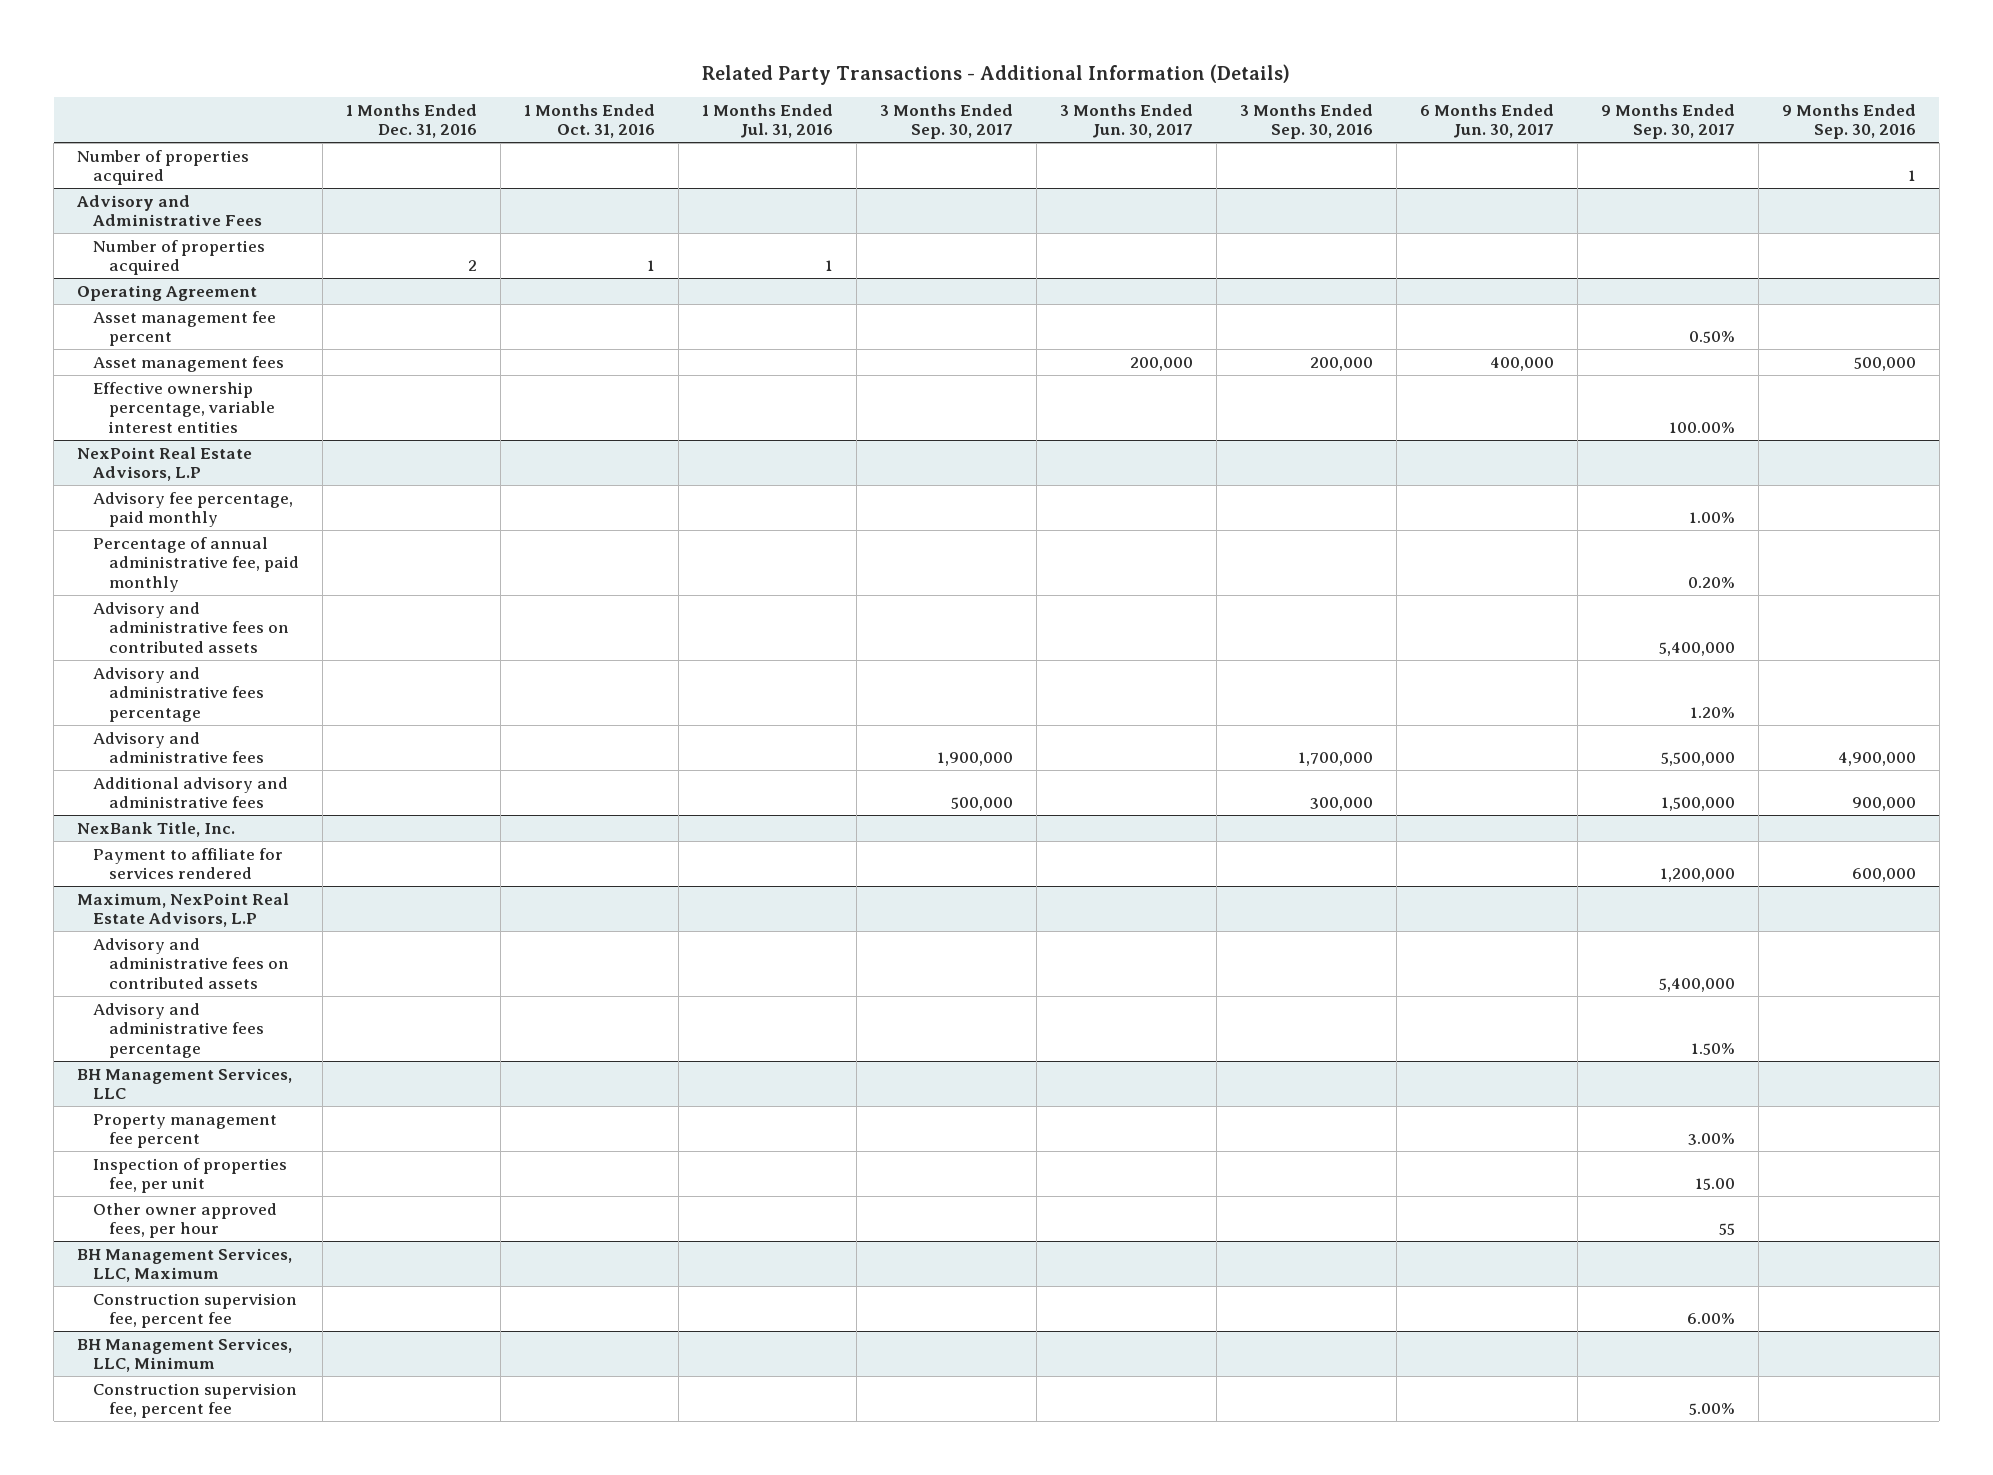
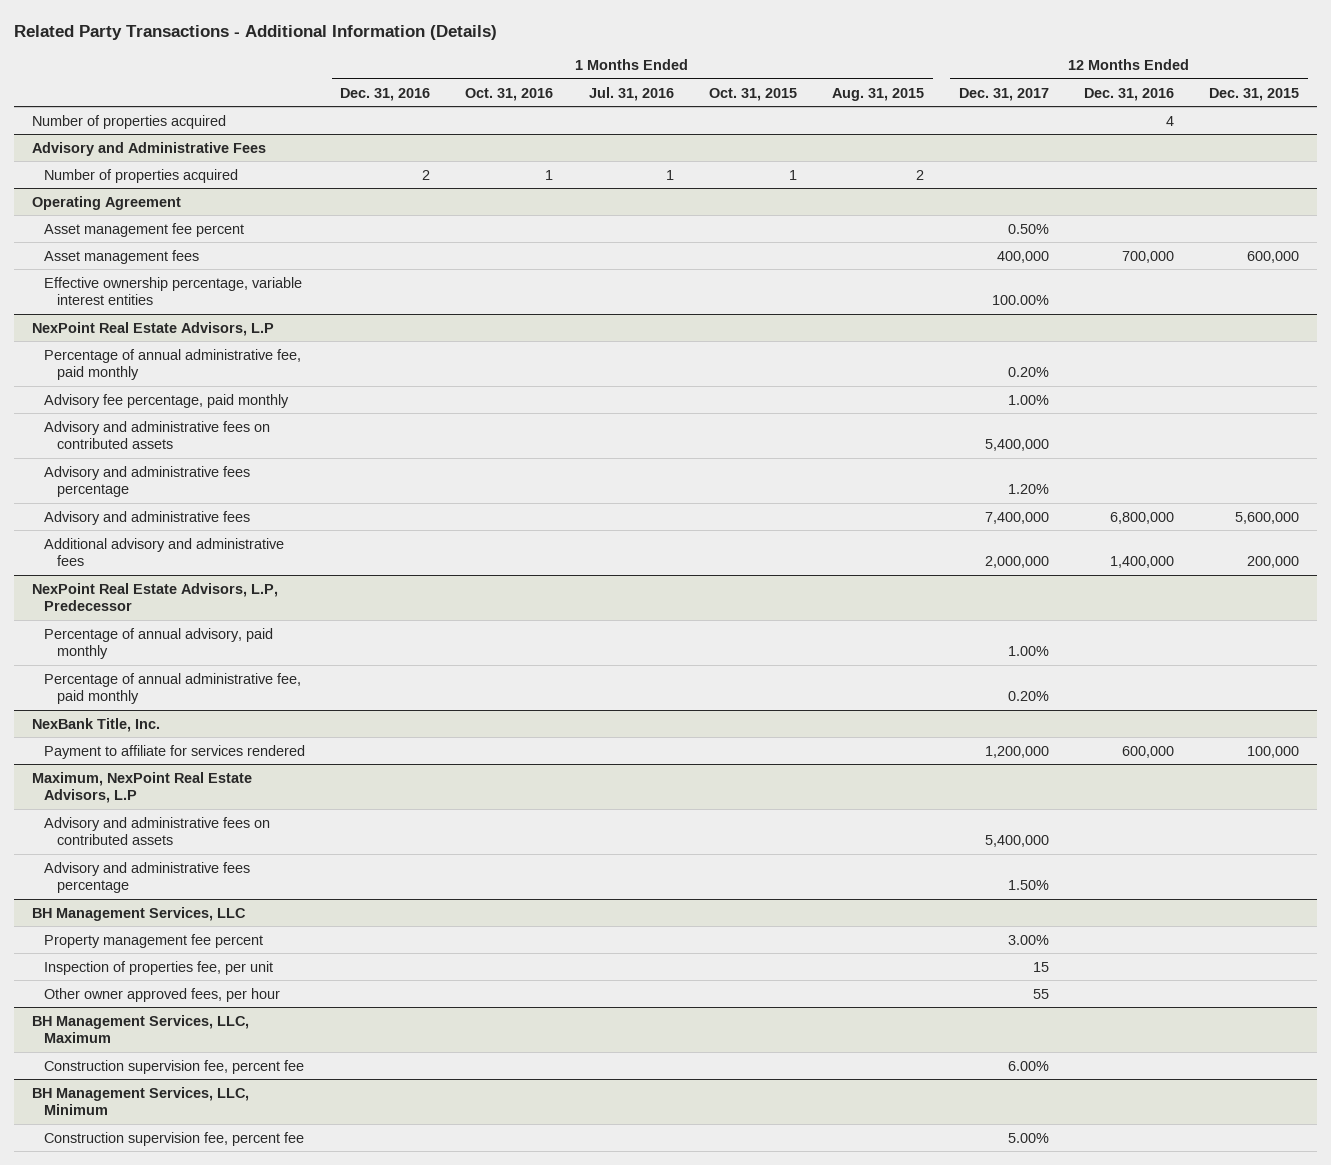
- | 1 Months Ended Dec. 31, 2016 | 1 Months Ended Oct. 31, 2016 | 1 Months Ended Jul. 31, 2016 | 3 Months Ended Sep. 30, 2017 | 3 Months Ended Jun. 30, 2017 | 3 Months Ended Sep. 30, 2016 | 6 Months Ended Jun. 30, 2017 | 9 Months Ended Sep. 30, 2017 | 9 Months Ended Sep. 30, 2016
+ | 1 Months Ended Dec. 31, 2016 | 1 Months Ended Oct. 31, 2016 | 1 Months Ended Jul. 31, 2016 | 1 Months Ended Oct. 31, 2015 | 1 Months Ended Aug. 31, 2015 | 12 Months Ended Dec. 31, 2017 | 12 Months Ended Dec. 31, 2016 | 12 Months Ended Dec. 31, 2015
@ NexPoint Real Estate Advisors, L.P
moved down: Advisory fee percentage, paid monthly | | | | | | 1.00% | |
+ NexPoint Real Estate Advisors, L.P, Predecessor
+ Percentage of annual advisory, paid monthly | | | | | | 1.00% | |
+ Percentage of annual administrative fee, paid monthly | | | | | | 0.20% | |

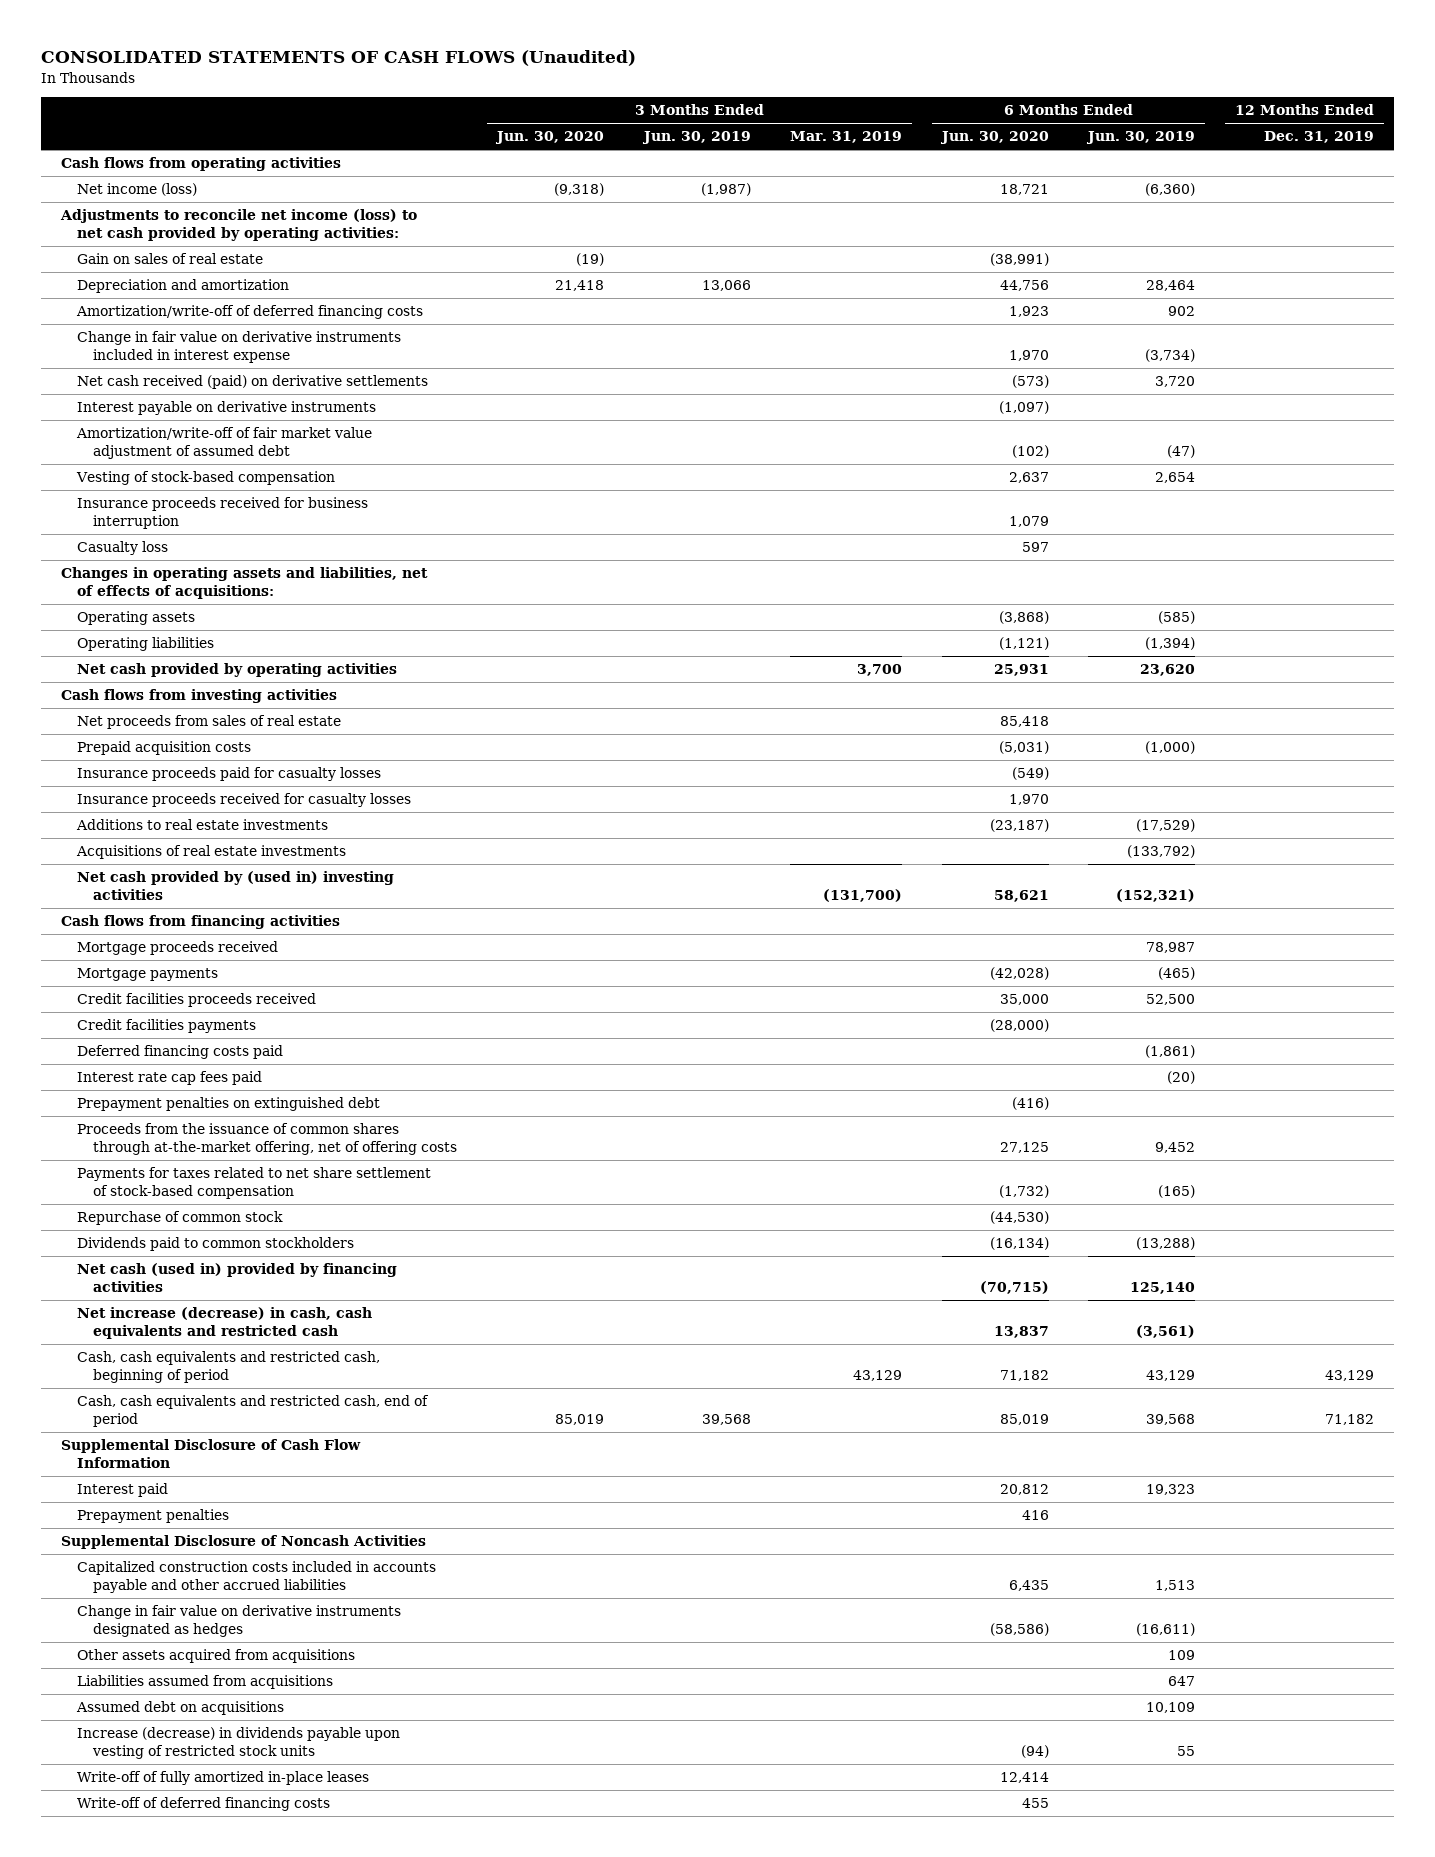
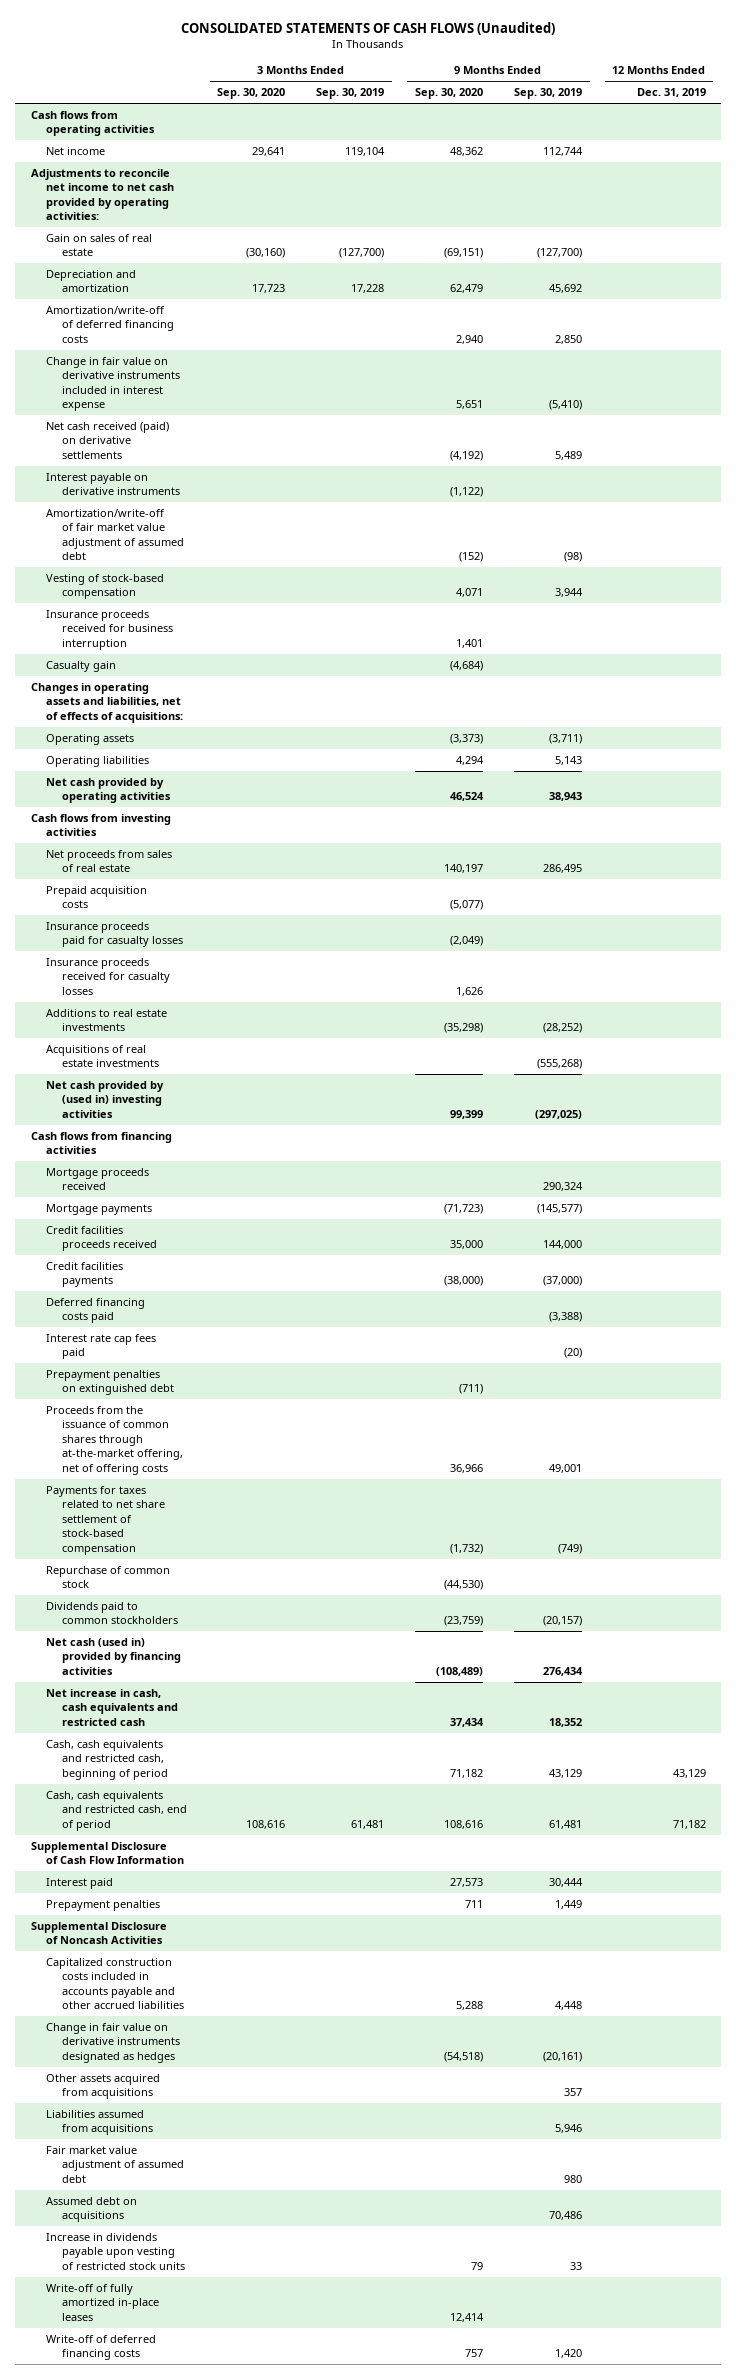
- | 3 Months Ended Jun. 30, 2020 | 3 Months Ended Jun. 30, 2019 | 3 Months Ended Mar. 31, 2019 | 6 Months Ended Jun. 30, 2020 | 6 Months Ended Jun. 30, 2019 | 12 Months Ended Dec. 31, 2019
+ | 3 Months Ended Sep. 30, 2020 | 3 Months Ended Sep. 30, 2019 | 9 Months Ended Sep. 30, 2020 | 9 Months Ended Sep. 30, 2019 | 12 Months Ended Dec. 31, 2019
- Net income (loss) | (9,318) | (1,987) | | 18,721 | (6,360) |
- Adjustments to reconcile net income (loss) to net cash provided by operating activities:
+ Net income | 29,641 | 119,104 | 48,362 | 112,744 |
+ Adjustments to reconcile net income to net cash provided by operating activities:
- Casualty loss | | | | 597 | |
+ Casualty gain | | | (4,684) | |
- Net increase (decrease) in cash, cash equivalents and restricted cash | | | | 13,837 | (3,561) |
+ Net increase in cash, cash equivalents and restricted cash | | | 37,434 | 18,352 |
+ Fair market value adjustment of assumed debt | | | | 980 |
- Increase (decrease) in dividends payable upon vesting of restricted stock units | | | | (94) | 55 |
+ Increase in dividends payable upon vesting of restricted stock units | | | 79 | 33 |

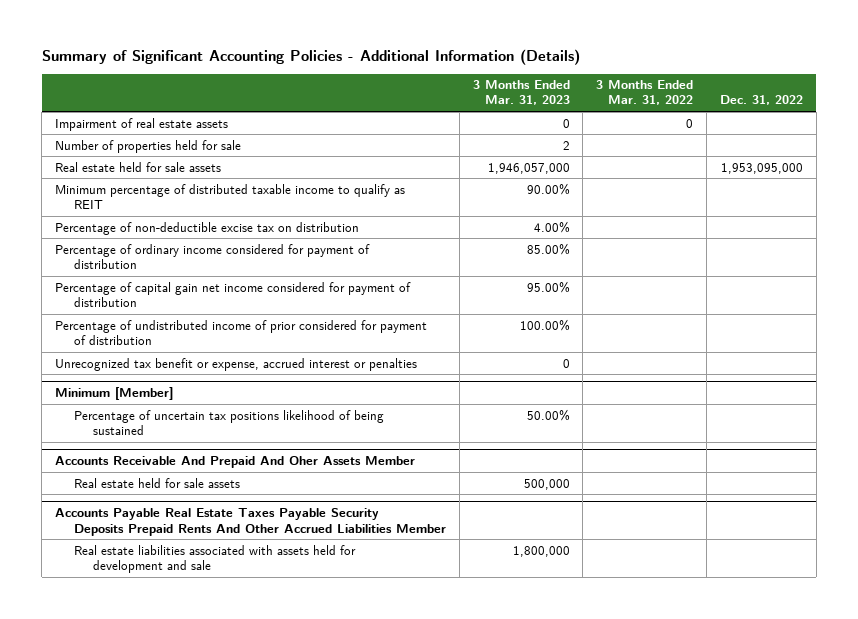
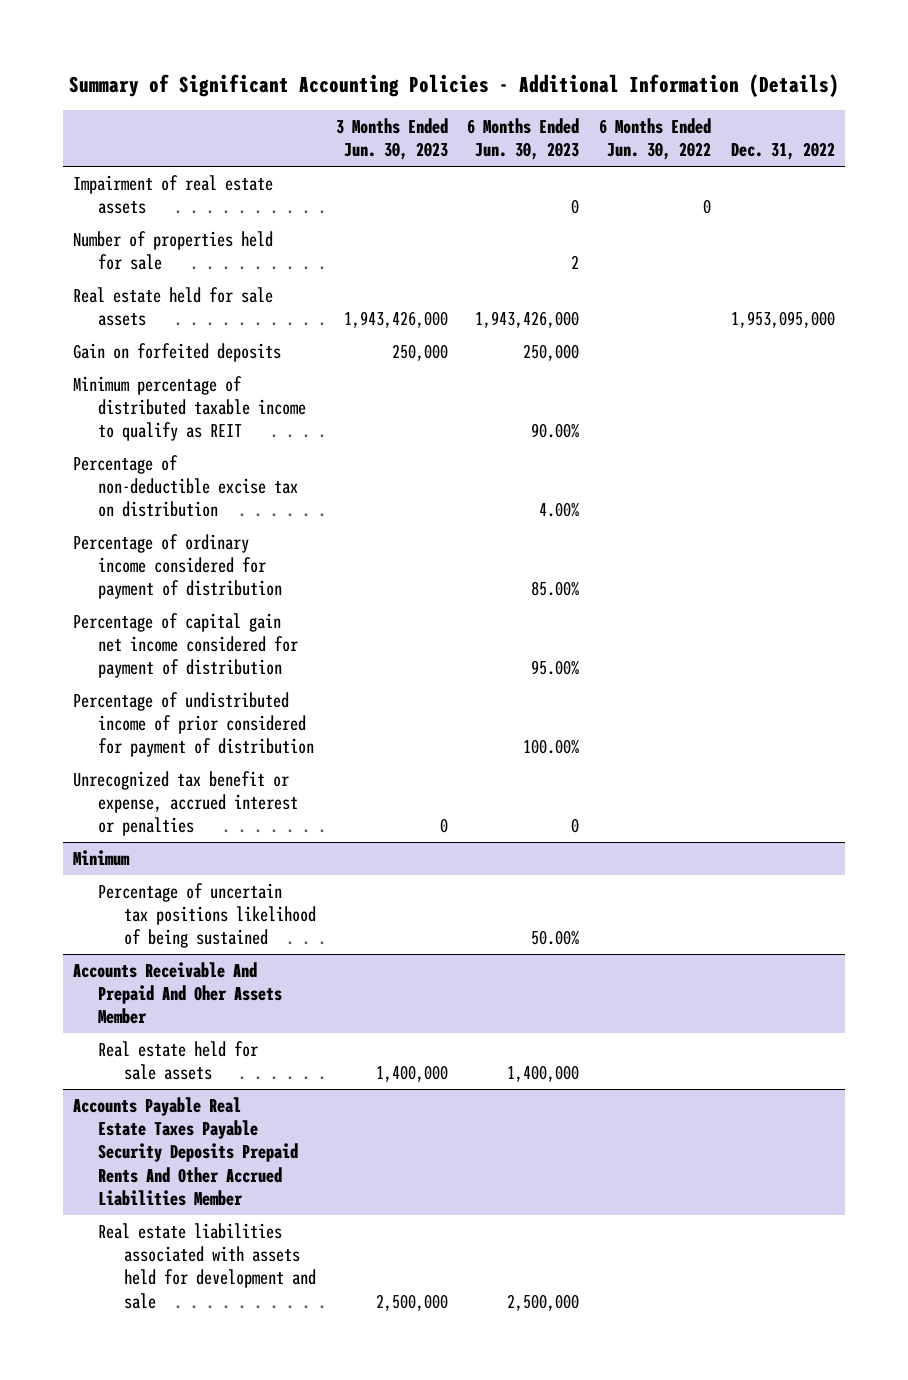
- | 3 Months Ended Mar. 31, 2023 | 3 Months Ended Mar. 31, 2022 | Dec. 31, 2022
+ | 3 Months Ended Jun. 30, 2023 | 6 Months Ended Jun. 30, 2023 | 6 Months Ended Jun. 30, 2022 | Dec. 31, 2022
+ Gain on forfeited deposits | 250,000 | 250,000 | |
- Minimum [Member]
+ Minimum

